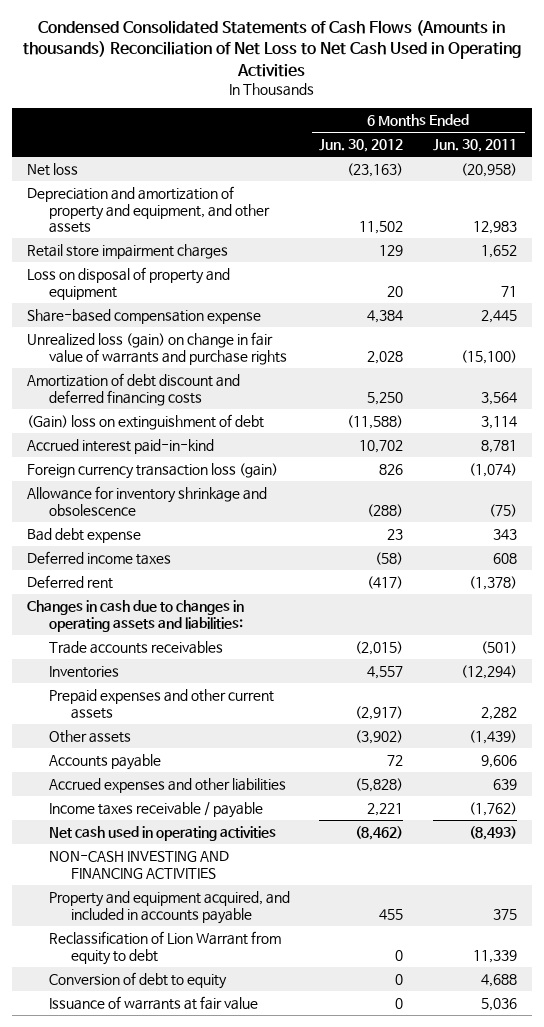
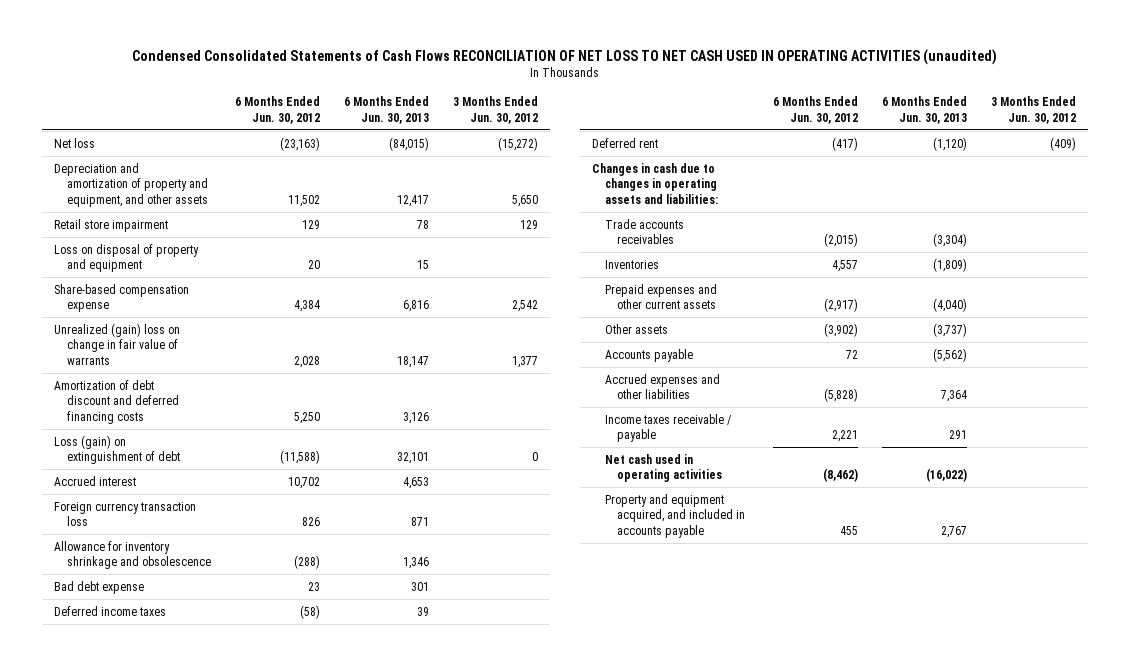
- Condensed Consolidated Statements of Cash Flows (Amounts in thousands) Reconciliation of Net Loss to Net Cash Used in Operating Activities
+ Condensed Consolidated Statements of Cash Flows RECONCILIATION OF NET LOSS TO NET CASH USED IN OPERATING ACTIVITIES (unaudited)
- | 6 Months Ended Jun. 30, 2012 | 6 Months Ended Jun. 30, 2011
+ | 6 Months Ended Jun. 30, 2012 | 6 Months Ended Jun. 30, 2013 | 3 Months Ended Jun. 30, 2012
- Retail store impairment charges | 129 | 1,652
+ Retail store impairment | 129 | 78 | 129
- Unrealized loss (gain) on change in fair value of warrants and purchase rights | 2,028 | (15,100)
+ Unrealized (gain) loss on change in fair value of warrants | 2,028 | 18,147 | 1,377
- (Gain) loss on extinguishment of debt | (11,588) | 3,114
- Accrued interest paid-in-kind | 10,702 | 8,781
- Foreign currency transaction loss (gain) | 826 | (1,074)
+ Loss (gain) on extinguishment of debt | (11,588) | 32,101 | 0
+ Accrued interest | 10,702 | 4,653 |
+ Foreign currency transaction loss | 826 | 871 |
- NON-CASH INVESTING AND FINANCING ACTIVITIES
- Reclassification of Lion Warrant from equity to debt | 0 | 11,339
- Conversion of debt to equity | 0 | 4,688
- Issuance of warrants at fair value | 0 | 5,036

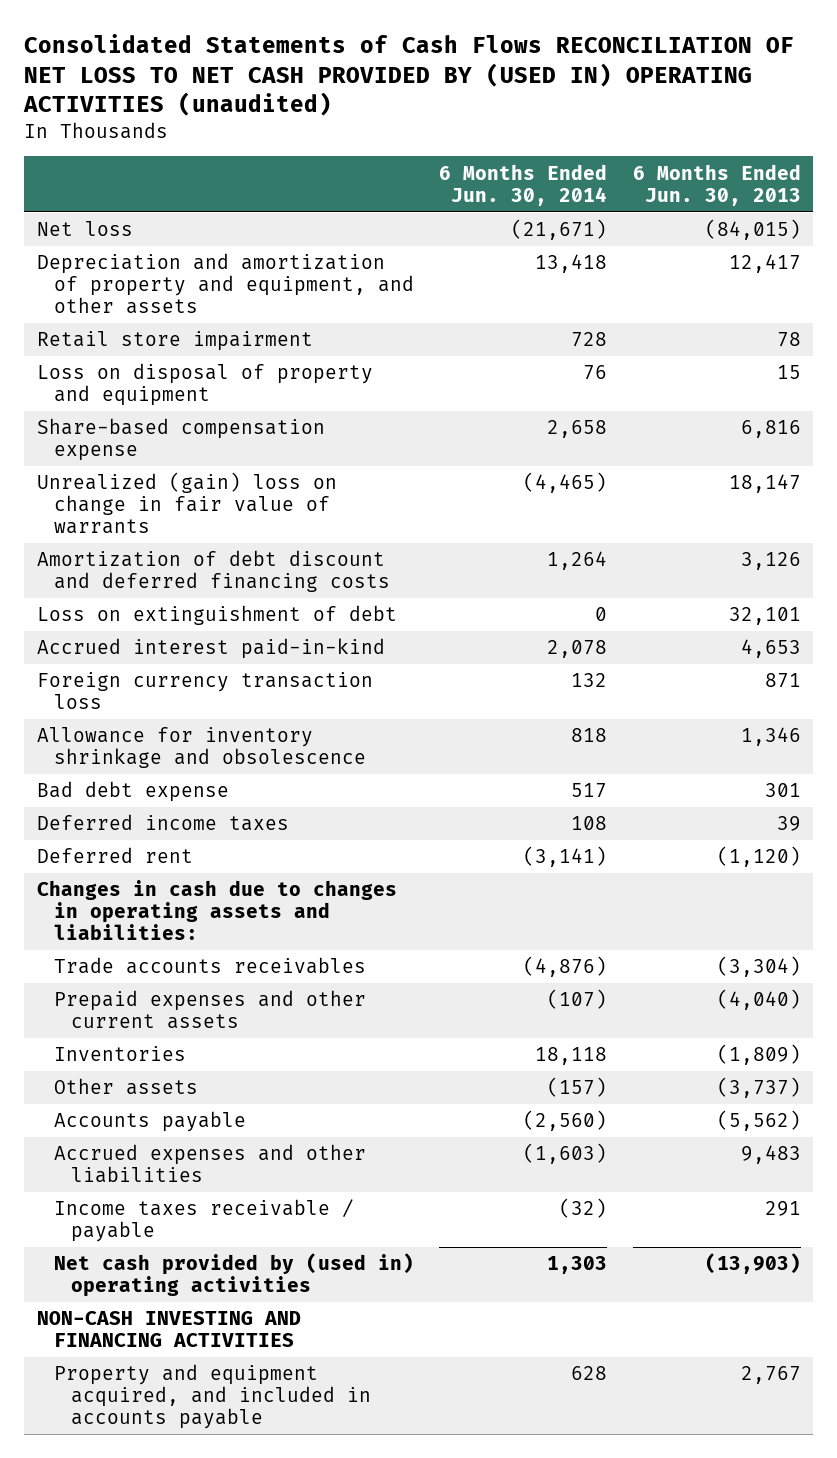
- Condensed Consolidated Statements of Cash Flows RECONCILIATION OF NET LOSS TO NET CASH USED IN OPERATING ACTIVITIES (unaudited)
+ Consolidated Statements of Cash Flows RECONCILIATION OF NET LOSS TO NET CASH PROVIDED BY (USED IN) OPERATING ACTIVITIES (unaudited)
- | 6 Months Ended Jun. 30, 2012 | 6 Months Ended Jun. 30, 2013 | 3 Months Ended Jun. 30, 2012
+ | 6 Months Ended Jun. 30, 2014 | 6 Months Ended Jun. 30, 2013
- Loss (gain) on extinguishment of debt | (11,588) | 32,101 | 0
- Accrued interest | 10,702 | 4,653 |
+ Loss on extinguishment of debt | 0 | 32,101
+ Accrued interest paid-in-kind | 2,078 | 4,653
moved down: Inventories | 18,118 | (1,809)
- Accrued expenses and other liabilities | (5,828) | 7,364 |
+ Accrued expenses and other liabilities | (1,603) | 9,483
- Net cash used in operating activities | (8,462) | (16,022) |
+ Net cash provided by (used in) operating activities | 1,303 | (13,903)
+ NON-CASH INVESTING AND FINANCING ACTIVITIES

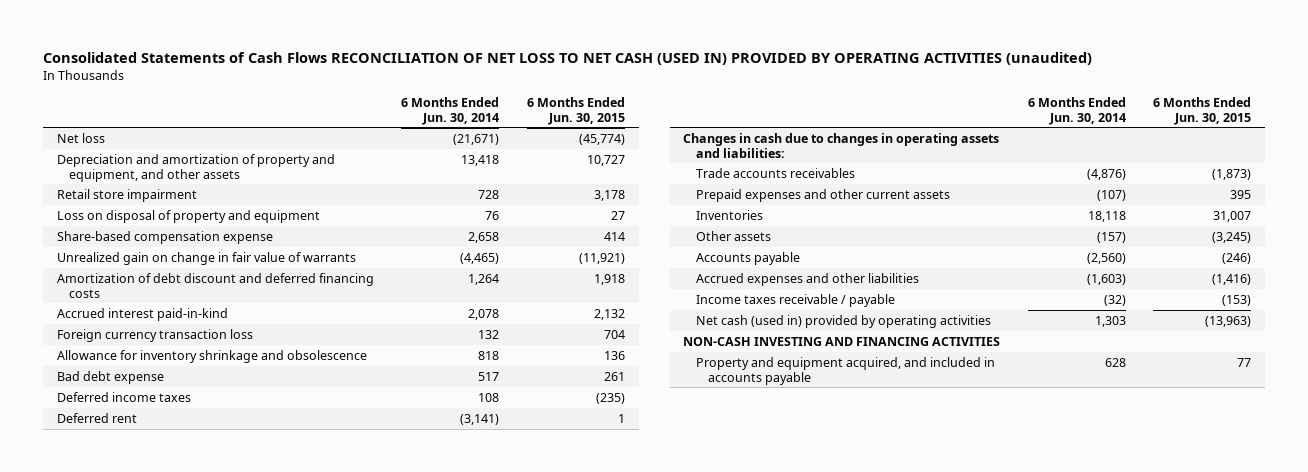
- Consolidated Statements of Cash Flows RECONCILIATION OF NET LOSS TO NET CASH PROVIDED BY (USED IN) OPERATING ACTIVITIES (unaudited)
+ Consolidated Statements of Cash Flows RECONCILIATION OF NET LOSS TO NET CASH (USED IN) PROVIDED BY OPERATING ACTIVITIES (unaudited)
- | 6 Months Ended Jun. 30, 2014 | 6 Months Ended Jun. 30, 2013
+ | 6 Months Ended Jun. 30, 2014 | 6 Months Ended Jun. 30, 2015
- Unrealized (gain) loss on change in fair value of warrants | (4,465) | 18,147
+ Unrealized gain on change in fair value of warrants | (4,465) | (11,921)
- Loss on extinguishment of debt | 0 | 32,101
- Net cash provided by (used in) operating activities | 1,303 | (13,903)
+ Net cash (used in) provided by operating activities | 1,303 | (13,963)

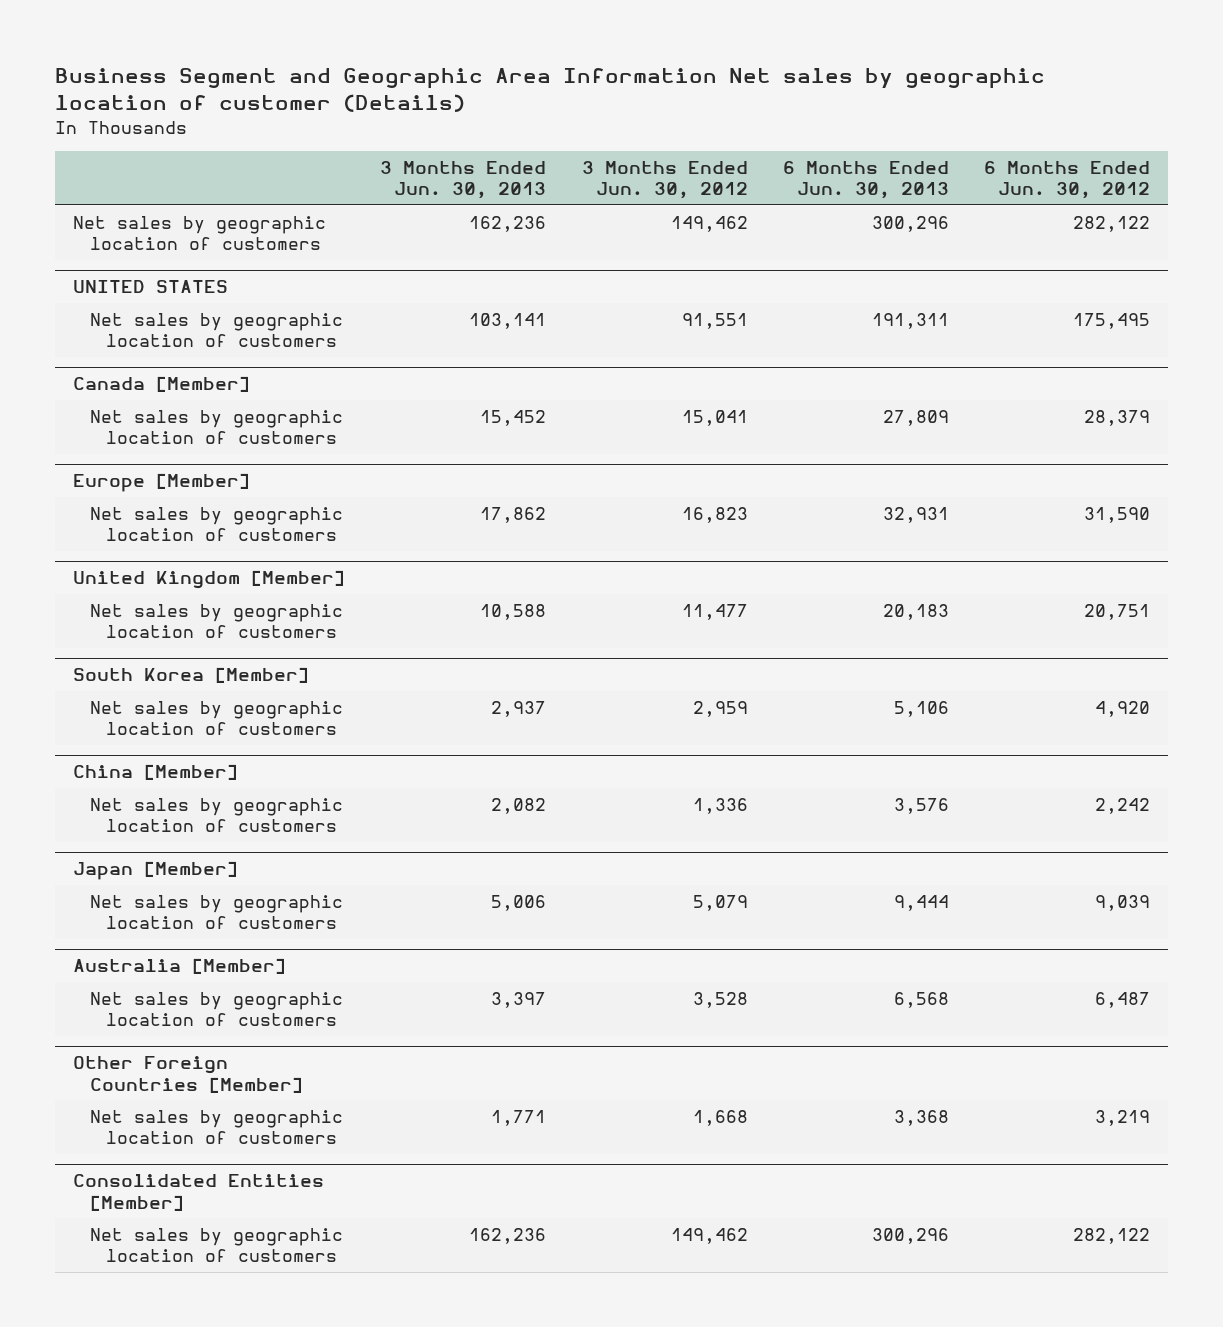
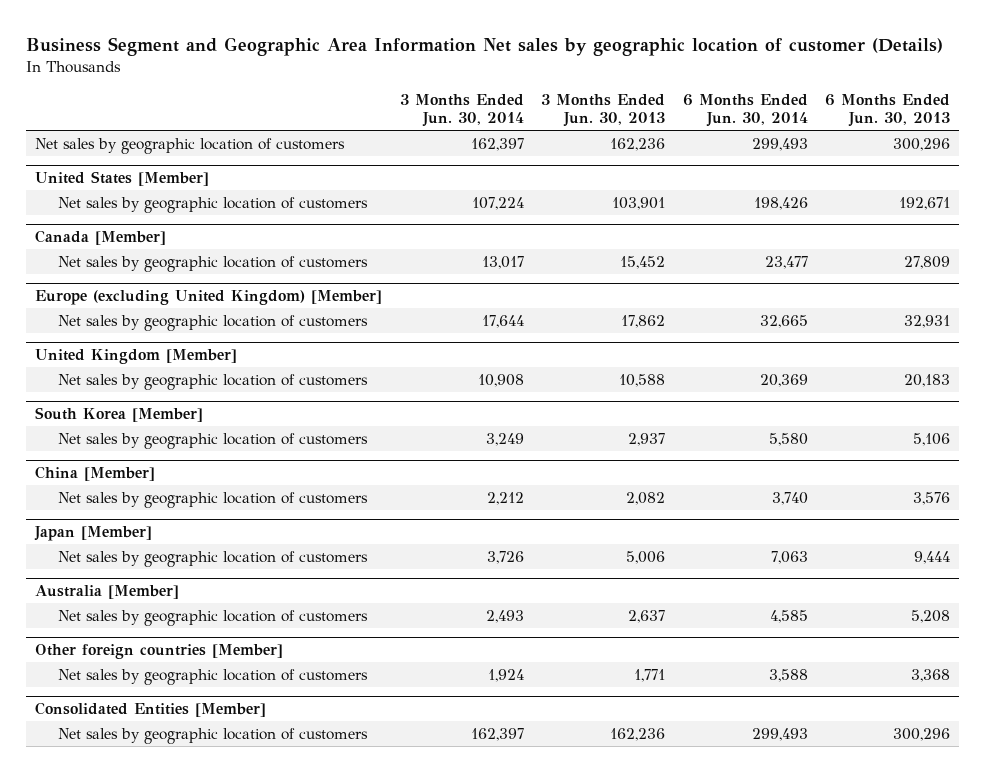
- | 3 Months Ended Jun. 30, 2013 | 3 Months Ended Jun. 30, 2012 | 6 Months Ended Jun. 30, 2013 | 6 Months Ended Jun. 30, 2012
+ | 3 Months Ended Jun. 30, 2014 | 3 Months Ended Jun. 30, 2013 | 6 Months Ended Jun. 30, 2014 | 6 Months Ended Jun. 30, 2013
- UNITED STATES
- Net sales by geographic location of customers | 103,141 | 91,551 | 191,311 | 175,495
+ United States [Member]
+ Net sales by geographic location of customers | 107,224 | 103,901 | 198,426 | 192,671
- Europe [Member]
+ Europe (excluding United Kingdom) [Member]
@ Australia [Member]
- Net sales by geographic location of customers | 3,397 | 3,528 | 6,568 | 6,487
- Other Foreign Countries [Member]
@ Australia [Member]
+ Net sales by geographic location of customers | 2,493 | 2,637 | 4,585 | 5,208
+ Other foreign countries [Member]

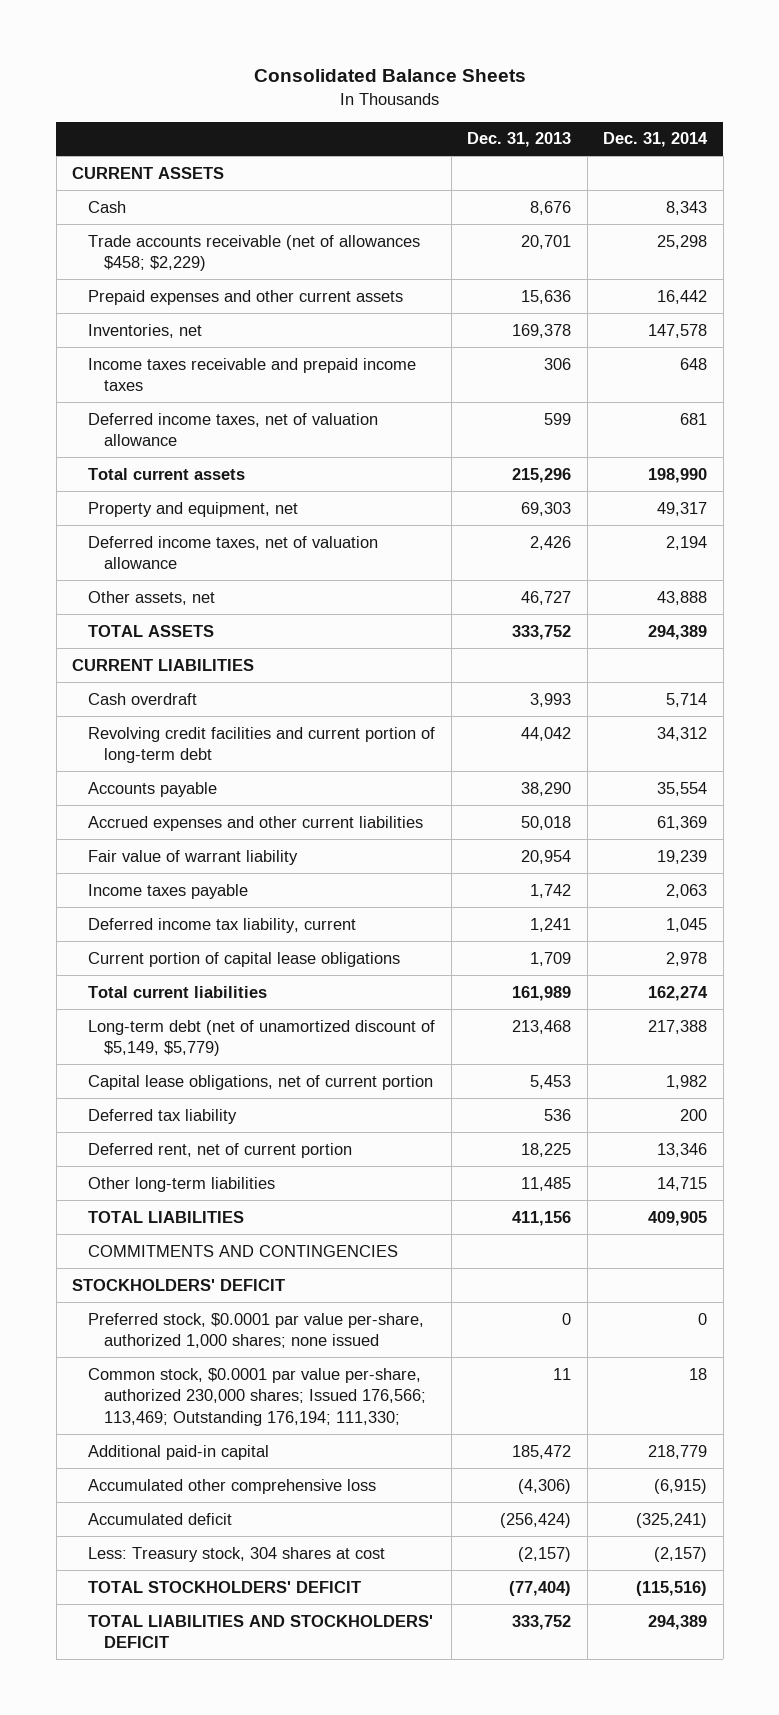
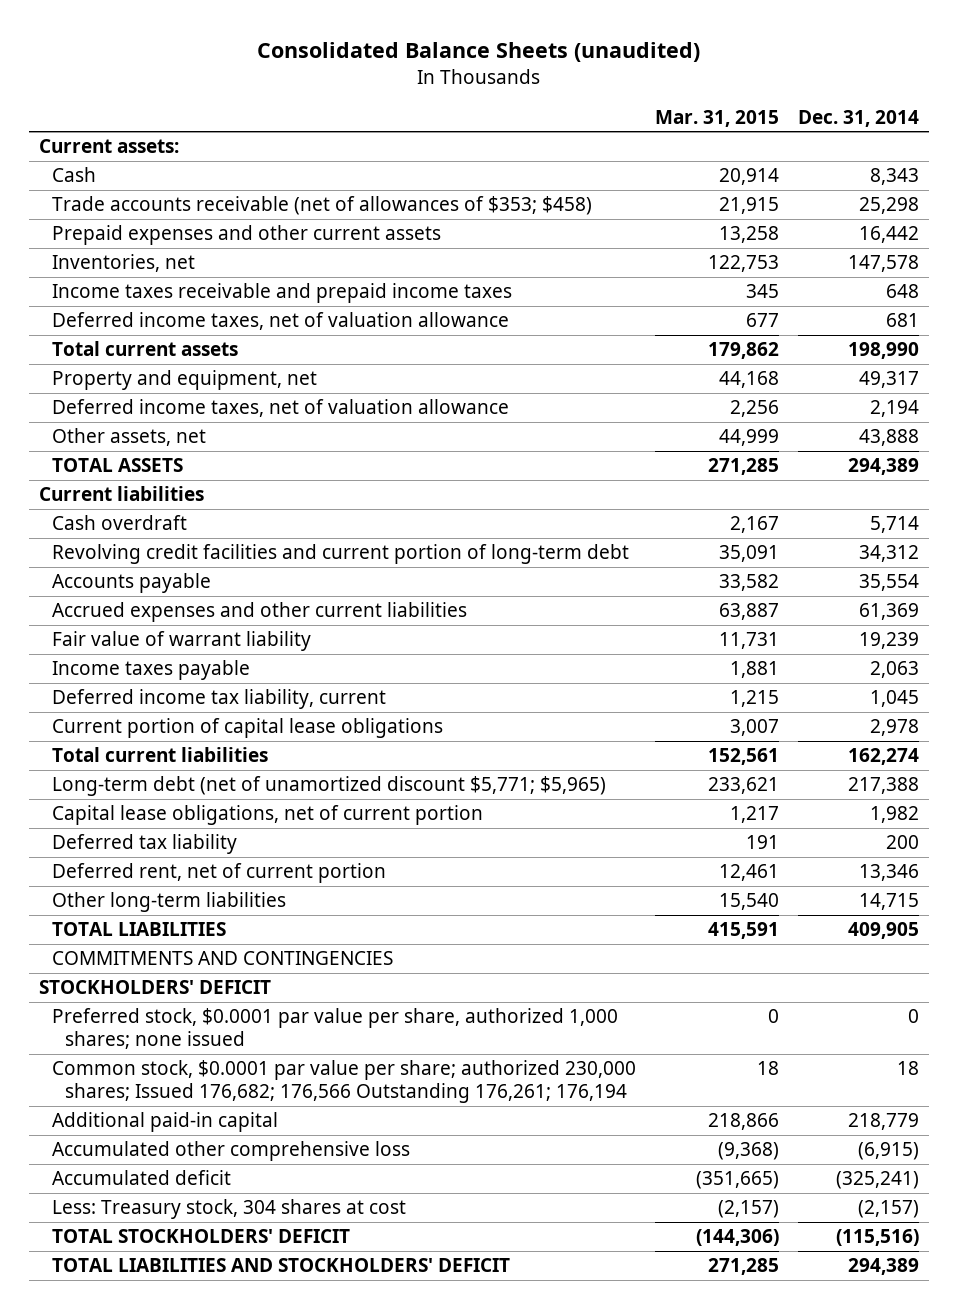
- Consolidated Balance Sheets
+ Consolidated Balance Sheets (unaudited)
- | Dec. 31, 2013 | Dec. 31, 2014
+ | Mar. 31, 2015 | Dec. 31, 2014
- CURRENT ASSETS
+ Current assets:
- Trade accounts receivable (net of allowances $458; $2,229) | 20,701 | 25,298
+ Trade accounts receivable (net of allowances of $353; $458) | 21,915 | 25,298
- CURRENT LIABILITIES
+ Current liabilities
- Long-term debt (net of unamortized discount of $5,149, $5,779) | 213,468 | 217,388
+ Long-term debt (net of unamortized discount $5,771; $5,965) | 233,621 | 217,388
- Preferred stock, $0.0001 par value per-share, authorized 1,000 shares; none issued | 0 | 0
- Common stock, $0.0001 par value per-share, authorized 230,000 shares; Issued 176,566; 113,469; Outstanding 176,194; 111,330; | 11 | 18
+ Preferred stock, $0.0001 par value per share, authorized 1,000 shares; none issued | 0 | 0
+ Common stock, $0.0001 par value per share; authorized 230,000 shares; Issued 176,682; 176,566 Outstanding 176,261; 176,194 | 18 | 18

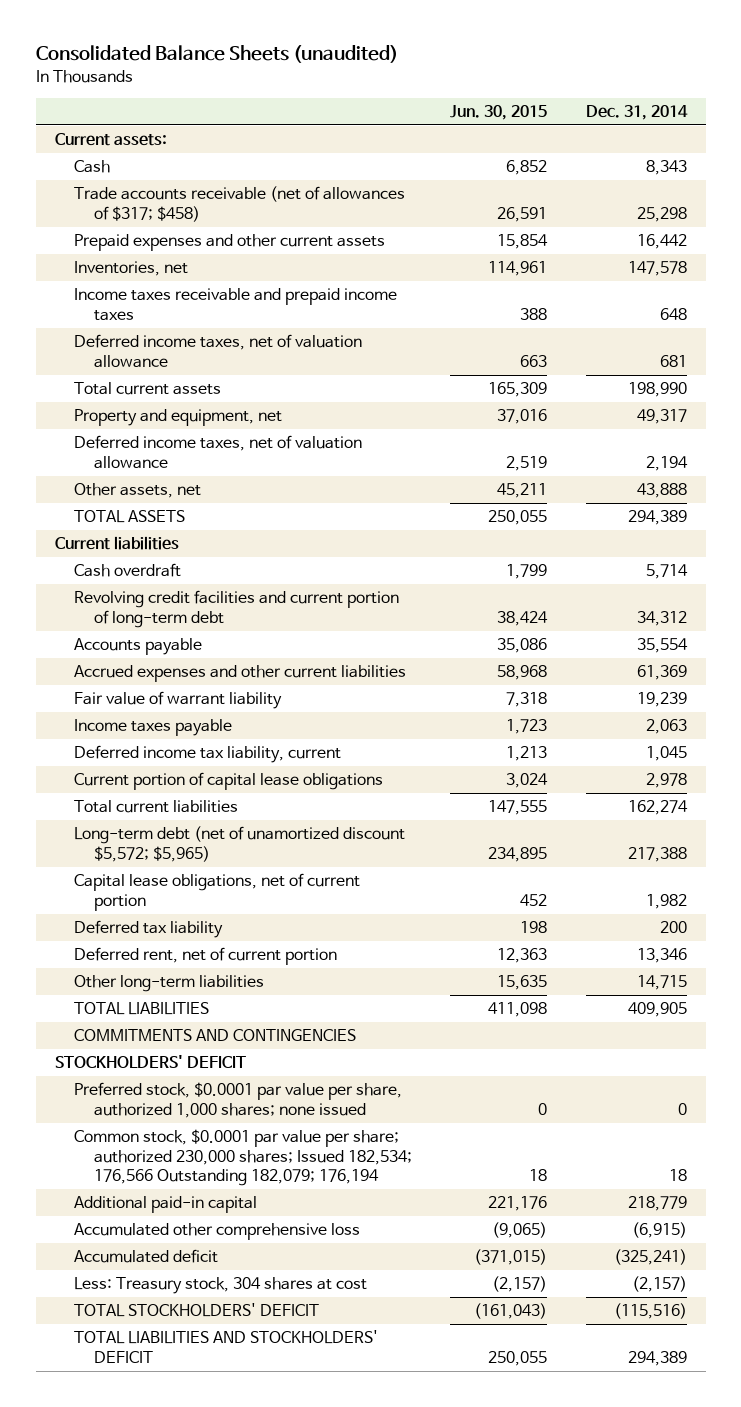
- | Mar. 31, 2015 | Dec. 31, 2014
+ | Jun. 30, 2015 | Dec. 31, 2014
- Trade accounts receivable (net of allowances of $353; $458) | 21,915 | 25,298
+ Trade accounts receivable (net of allowances of $317; $458) | 26,591 | 25,298
- Long-term debt (net of unamortized discount $5,771; $5,965) | 233,621 | 217,388
+ Long-term debt (net of unamortized discount $5,572; $5,965) | 234,895 | 217,388
- Common stock, $0.0001 par value per share; authorized 230,000 shares; Issued 176,682; 176,566 Outstanding 176,261; 176,194 | 18 | 18
+ Common stock, $0.0001 par value per share; authorized 230,000 shares; Issued 182,534; 176,566 Outstanding 182,079; 176,194 | 18 | 18

